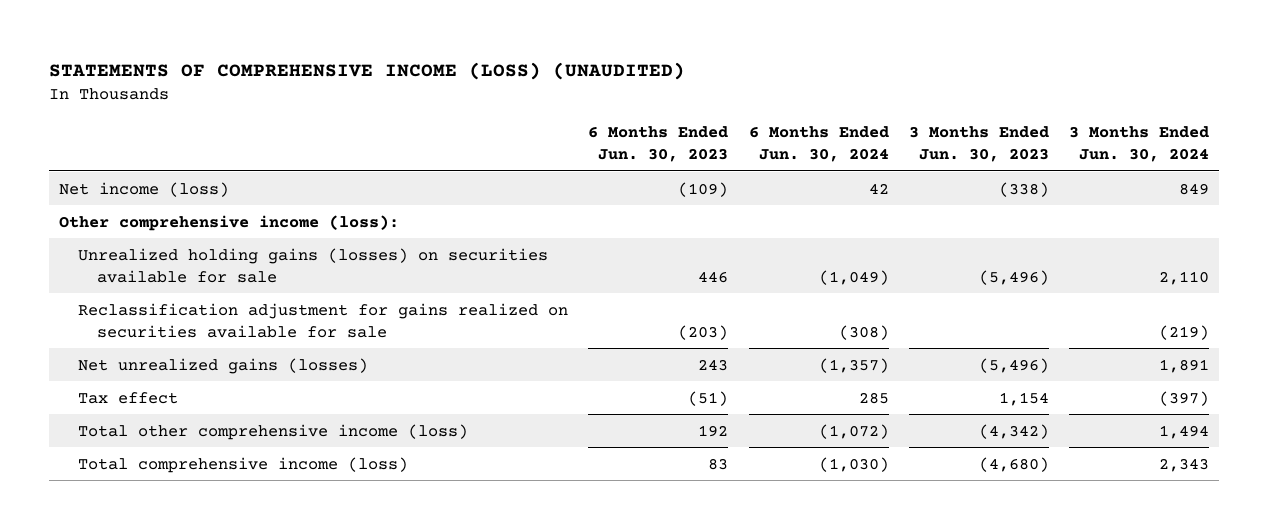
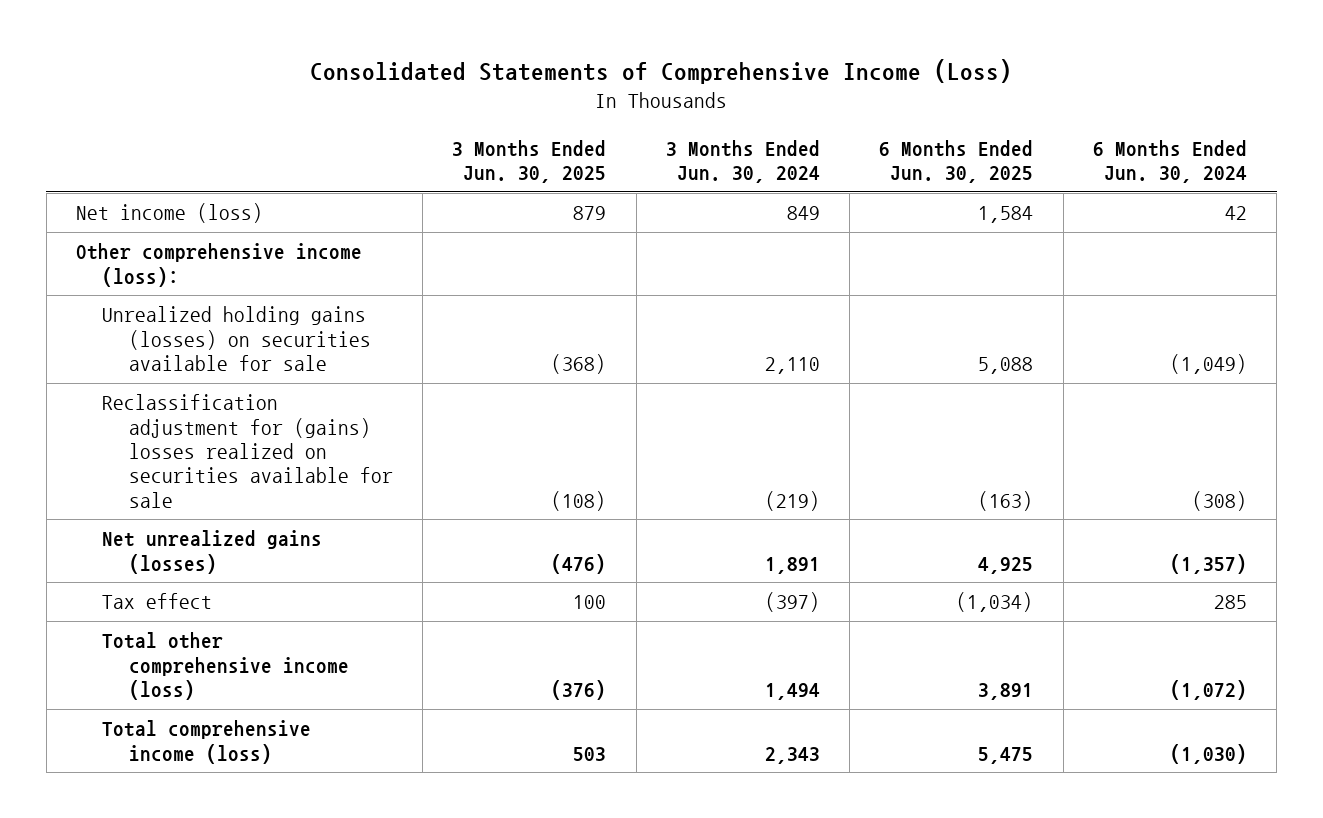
- STATEMENTS OF COMPREHENSIVE INCOME (LOSS) (UNAUDITED)
+ Consolidated Statements of Comprehensive Income (Loss)
- | 6 Months Ended Jun. 30, 2023 | 6 Months Ended Jun. 30, 2024 | 3 Months Ended Jun. 30, 2023 | 3 Months Ended Jun. 30, 2024
+ | 3 Months Ended Jun. 30, 2025 | 3 Months Ended Jun. 30, 2024 | 6 Months Ended Jun. 30, 2025 | 6 Months Ended Jun. 30, 2024
- Reclassification adjustment for gains realized on securities available for sale | (203) | (308) | | (219)
+ Reclassification adjustment for (gains) losses realized on securities available for sale | (108) | (219) | (163) | (308)

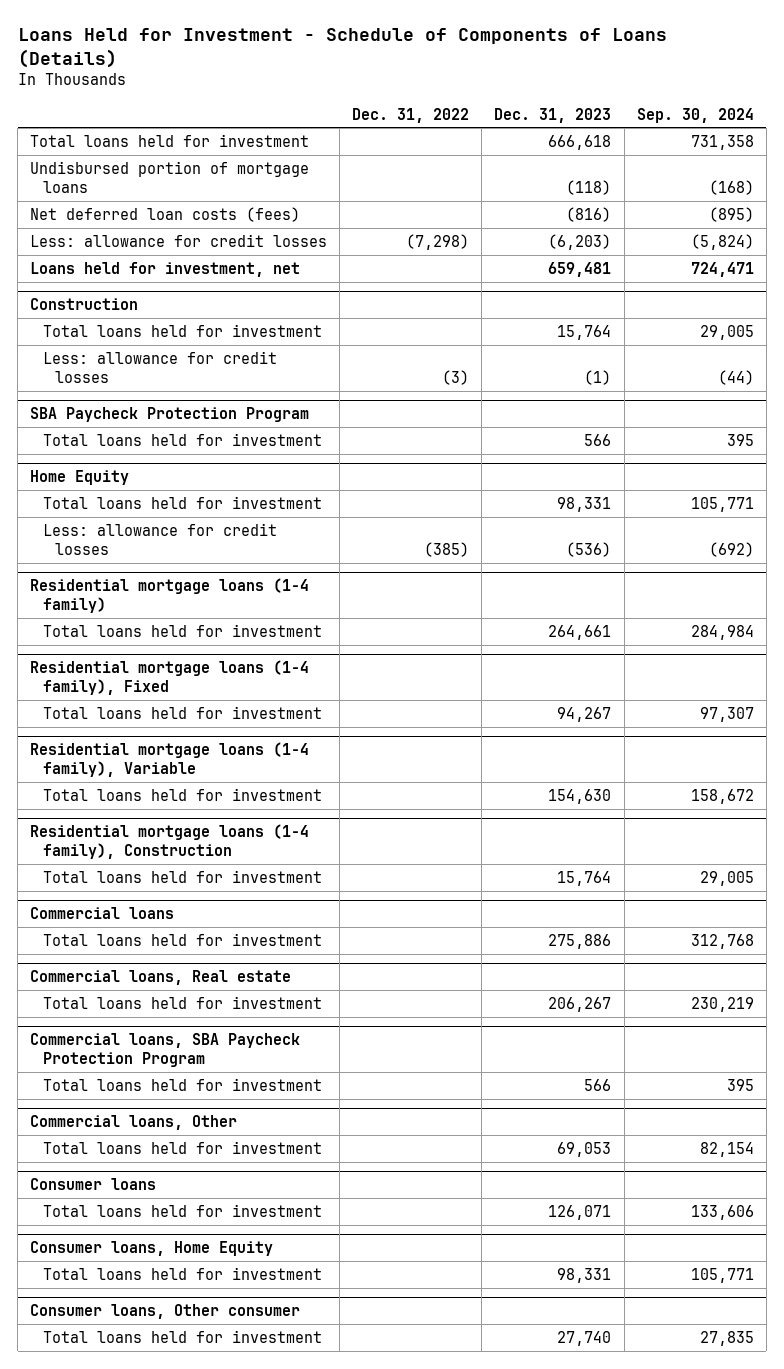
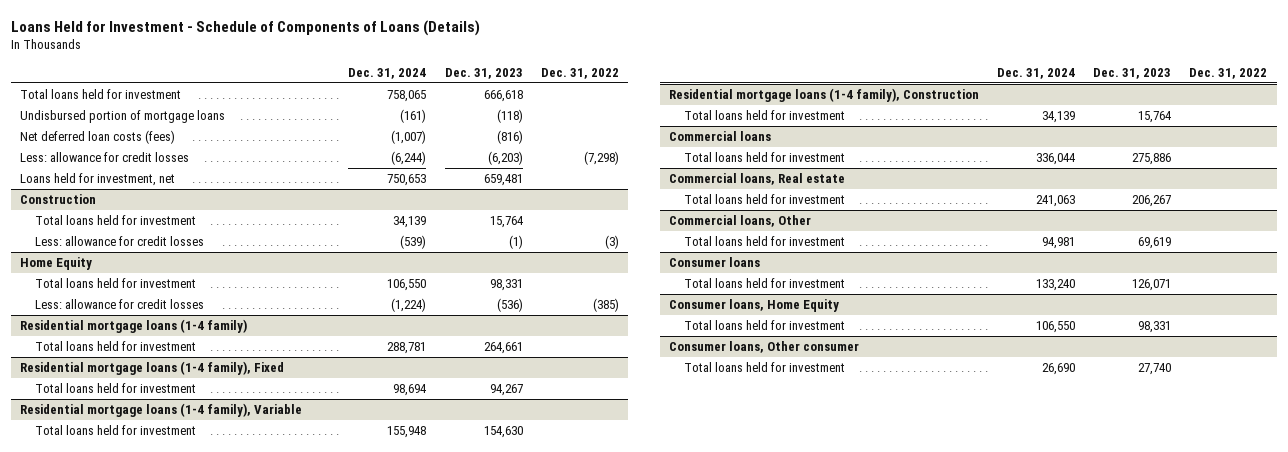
- | Dec. 31, 2022 | Dec. 31, 2023 | Sep. 30, 2024
+ | Dec. 31, 2024 | Dec. 31, 2023 | Dec. 31, 2022
- SBA Paycheck Protection Program
- Total loans held for investment | | 566 | 395
- Commercial loans, SBA Paycheck Protection Program
- Total loans held for investment | | 566 | 395
@ Commercial loans, Other
- Total loans held for investment | | 69,053 | 82,154
+ Total loans held for investment | 94,981 | 69,619 |

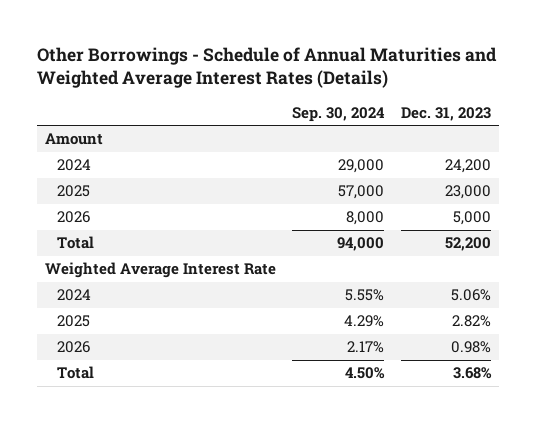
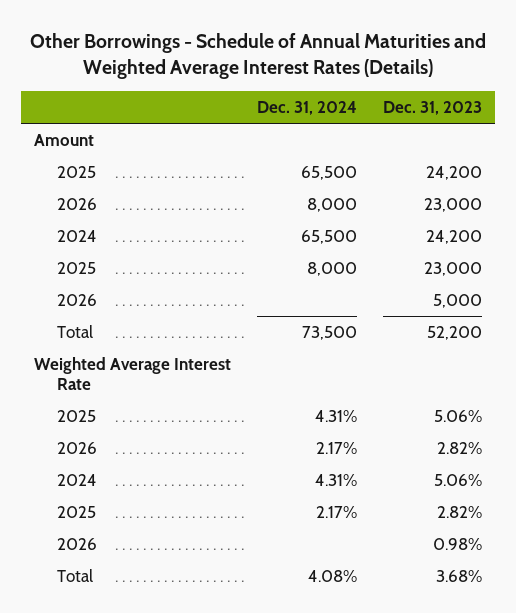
- | Sep. 30, 2024 | Dec. 31, 2023
+ | Dec. 31, 2024 | Dec. 31, 2023
+ 2025 | 65,500 | 24,200
+ 2026 | 8,000 | 23,000
+ 2025 | 4.31% | 5.06%
+ 2026 | 2.17% | 2.82%

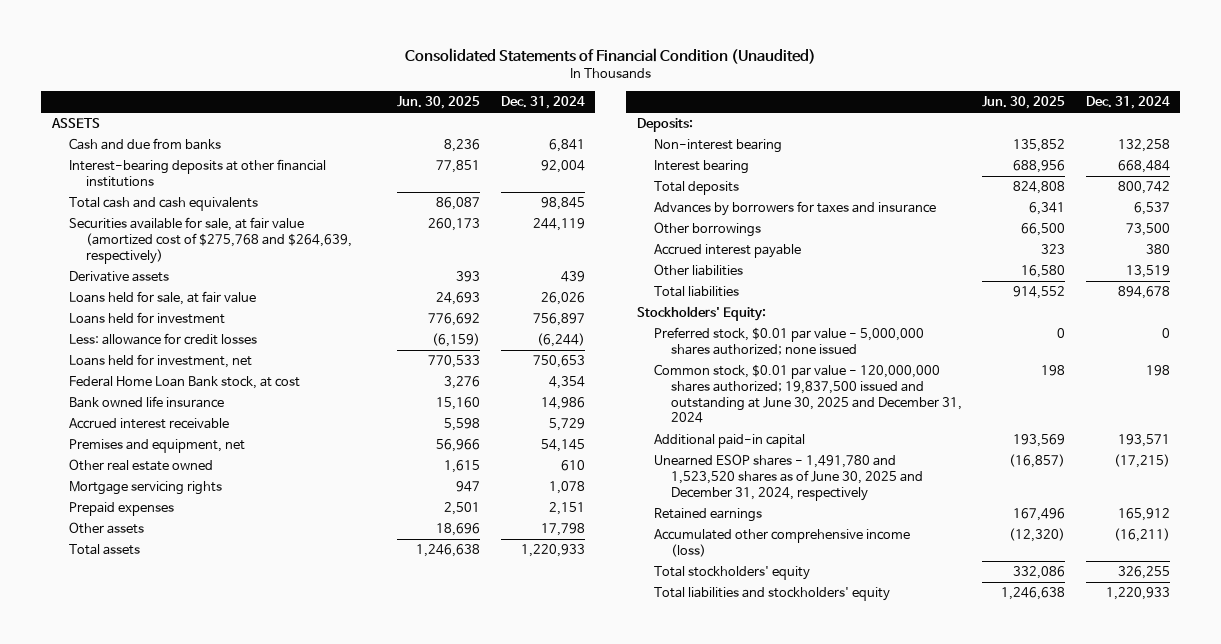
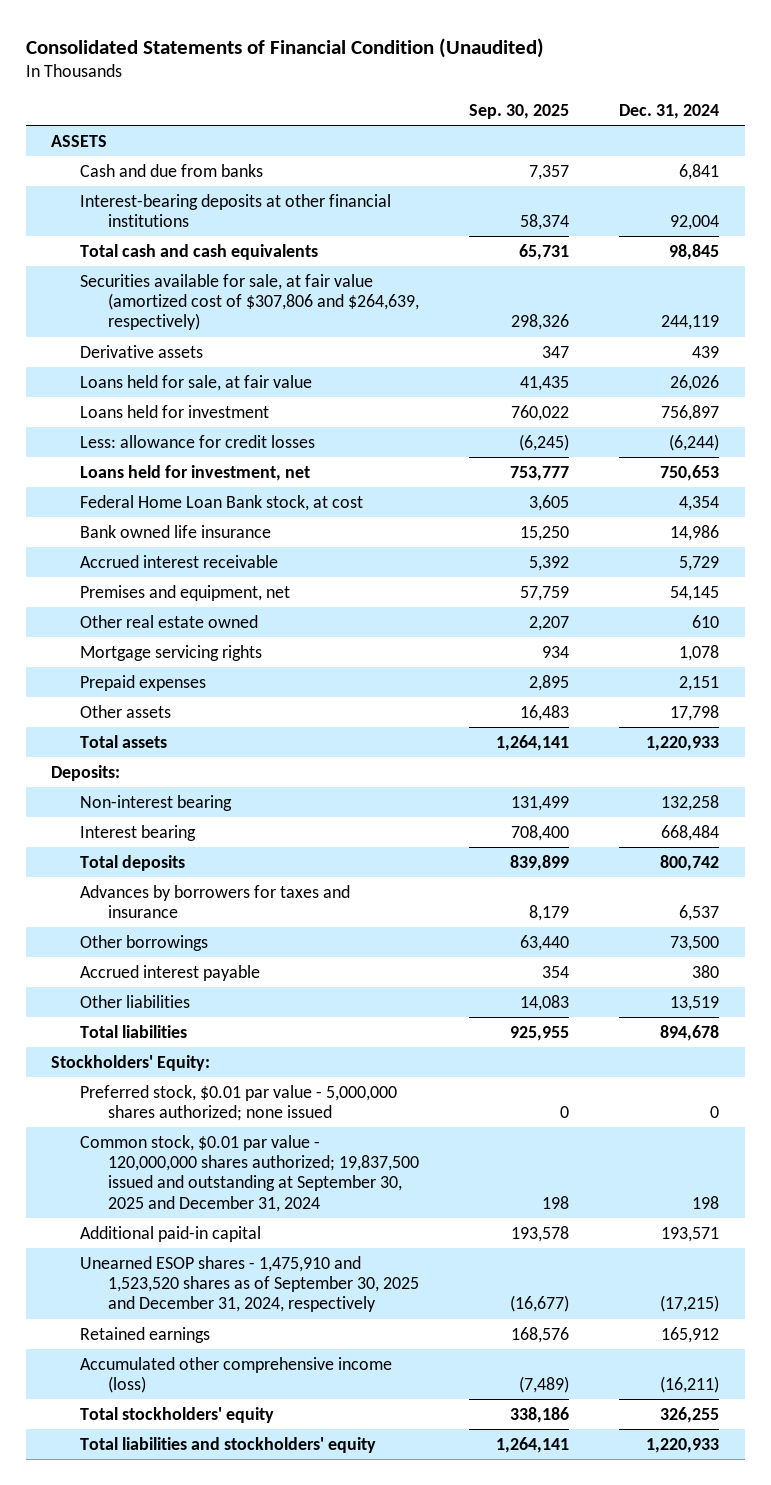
- | Jun. 30, 2025 | Dec. 31, 2024
+ | Sep. 30, 2025 | Dec. 31, 2024
- Securities available for sale, at fair value (amortized cost of $275,768 and $264,639, respectively) | 260,173 | 244,119
+ Securities available for sale, at fair value (amortized cost of $307,806 and $264,639, respectively) | 298,326 | 244,119
- Common stock, $0.01 par value - 120,000,000 shares authorized; 19,837,500 issued and outstanding at June 30, 2025 and December 31, 2024 | 198 | 198
+ Common stock, $0.01 par value - 120,000,000 shares authorized; 19,837,500 issued and outstanding at September 30, 2025 and December 31, 2024 | 198 | 198
- Unearned ESOP shares - 1,491,780 and 1,523,520 shares as of June 30, 2025 and December 31, 2024, respectively | (16,857) | (17,215)
+ Unearned ESOP shares - 1,475,910 and 1,523,520 shares as of September 30, 2025 and December 31, 2024, respectively | (16,677) | (17,215)

